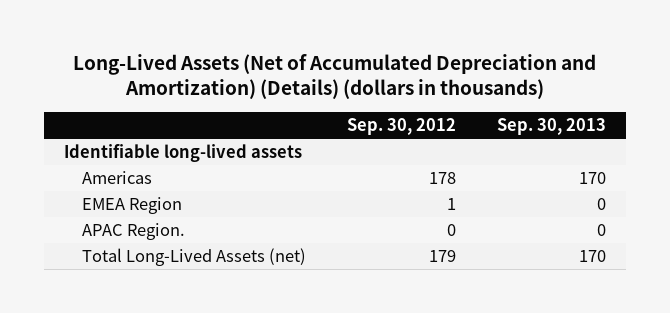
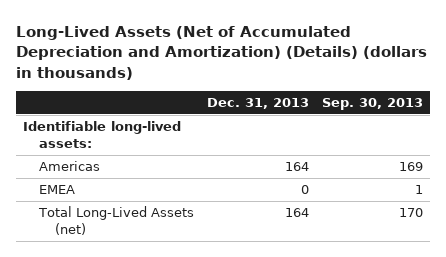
- | Sep. 30, 2012 | Sep. 30, 2013
+ | Dec. 31, 2013 | Sep. 30, 2013
- Identifiable long-lived assets
- Americas | 178 | 170
- EMEA Region | 1 | 0
- APAC Region. | 0 | 0
+ Identifiable long-lived assets:
+ Americas | 164 | 169
+ EMEA | 0 | 1

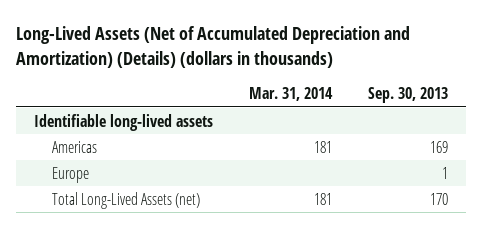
- | Dec. 31, 2013 | Sep. 30, 2013
+ | Mar. 31, 2014 | Sep. 30, 2013
- Identifiable long-lived assets:
+ Identifiable long-lived assets
- EMEA | 0 | 1
+ Europe | | 1

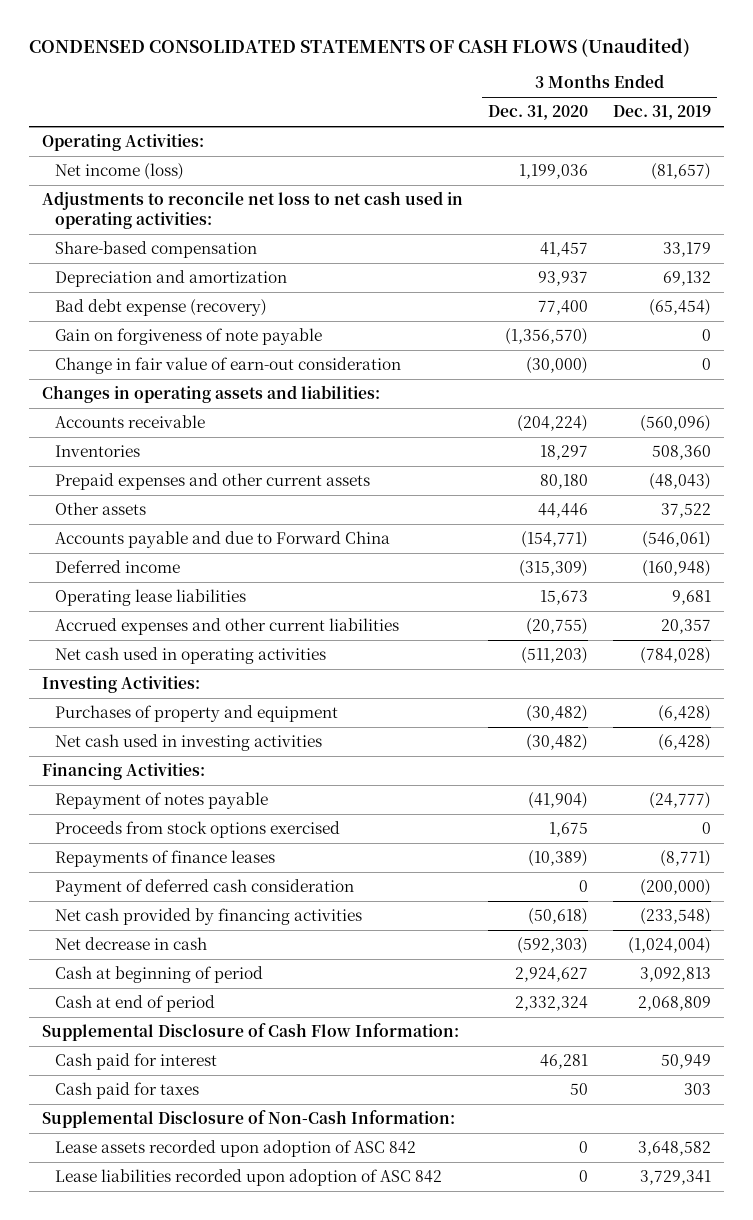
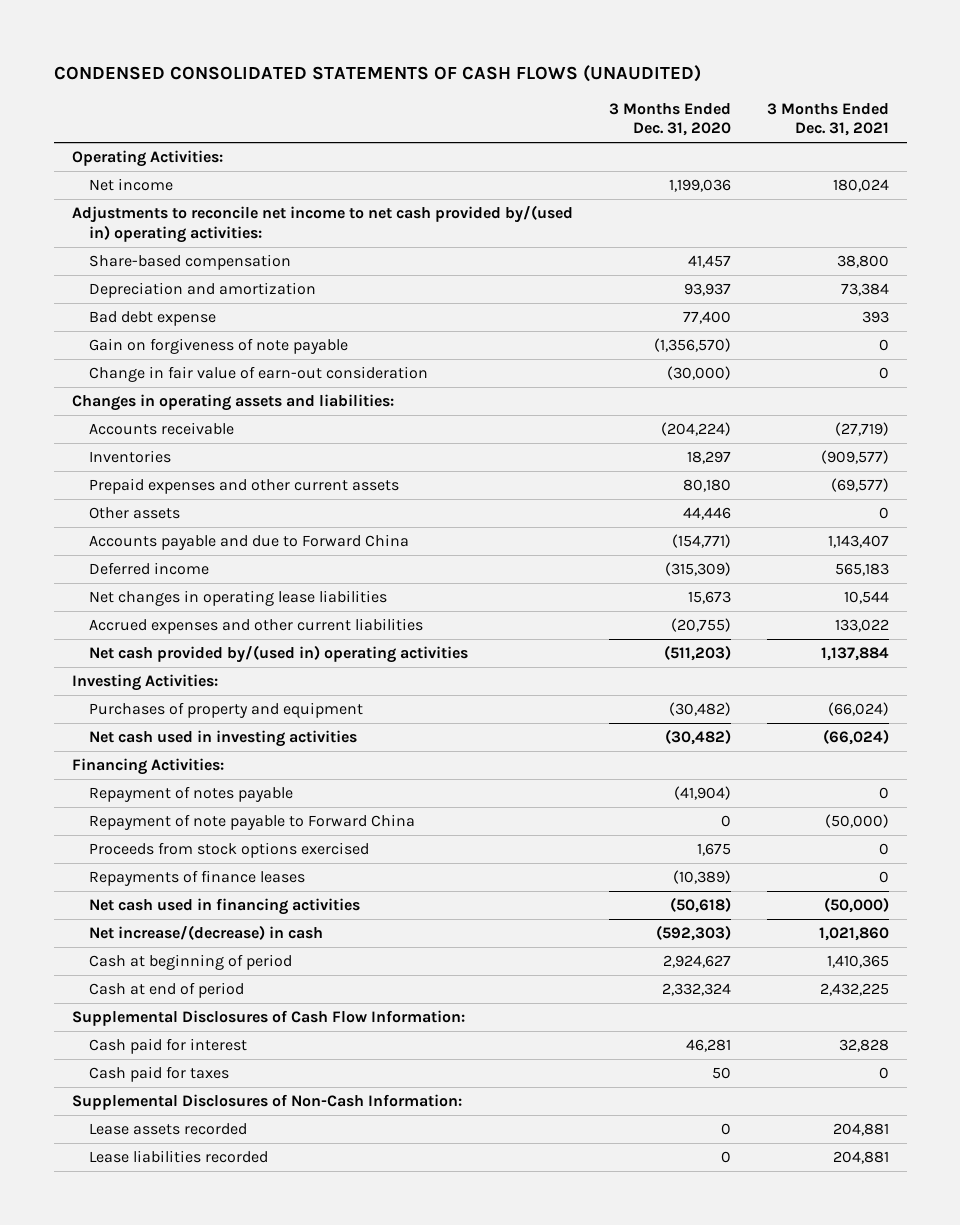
- CONDENSED CONSOLIDATED STATEMENTS OF CASH FLOWS (Unaudited)
+ CONDENSED CONSOLIDATED STATEMENTS OF CASH FLOWS (UNAUDITED)
- | 3 Months Ended Dec. 31, 2020 | 3 Months Ended Dec. 31, 2019
+ | 3 Months Ended Dec. 31, 2020 | 3 Months Ended Dec. 31, 2021
- Net income (loss) | 1,199,036 | (81,657)
- Adjustments to reconcile net loss to net cash used in operating activities:
+ Net income | 1,199,036 | 180,024
+ Adjustments to reconcile net income to net cash provided by/(used in) operating activities:
- Bad debt expense (recovery) | 77,400 | (65,454)
+ Bad debt expense | 77,400 | 393
- Operating lease liabilities | 15,673 | 9,681
+ Net changes in operating lease liabilities | 15,673 | 10,544
- Net cash used in operating activities | (511,203) | (784,028)
+ Net cash provided by/(used in) operating activities | (511,203) | 1,137,884
+ Repayment of note payable to Forward China | 0 | (50,000)
- Payment of deferred cash consideration | 0 | (200,000)
- Net cash provided by financing activities | (50,618) | (233,548)
- Net decrease in cash | (592,303) | (1,024,004)
+ Net cash used in financing activities | (50,618) | (50,000)
+ Net increase/(decrease) in cash | (592,303) | 1,021,860
- Supplemental Disclosure of Cash Flow Information:
+ Supplemental Disclosures of Cash Flow Information:
- Supplemental Disclosure of Non-Cash Information:
- Lease assets recorded upon adoption of ASC 842 | 0 | 3,648,582
- Lease liabilities recorded upon adoption of ASC 842 | 0 | 3,729,341
+ Supplemental Disclosures of Non-Cash Information:
+ Lease assets recorded | 0 | 204,881
+ Lease liabilities recorded | 0 | 204,881

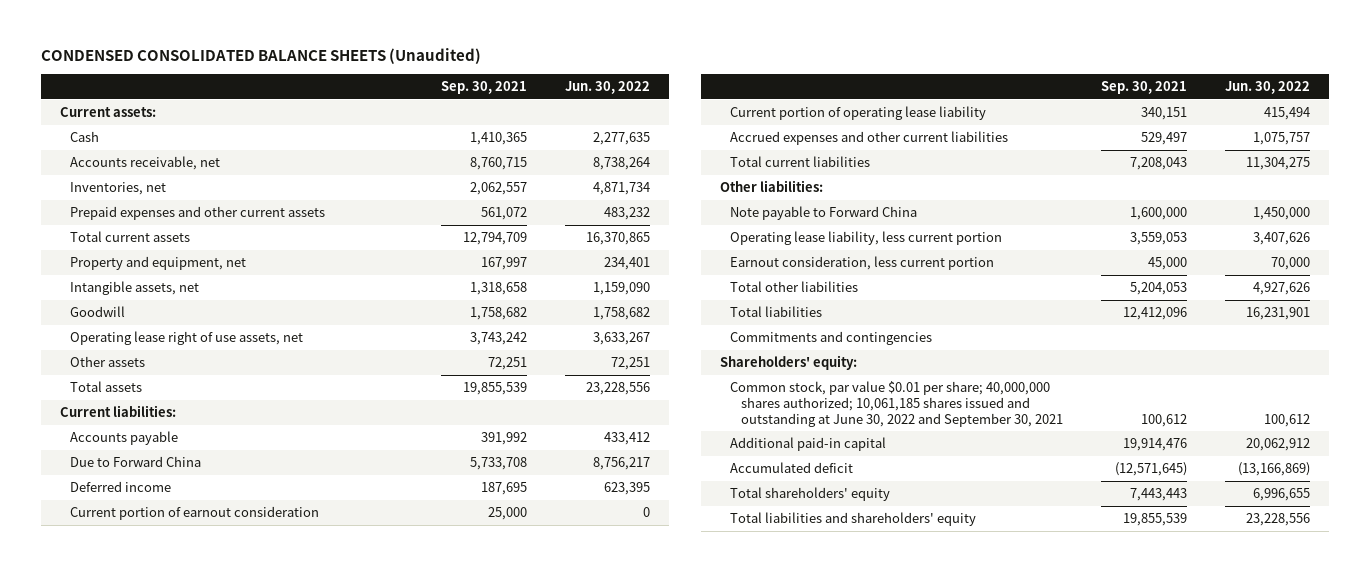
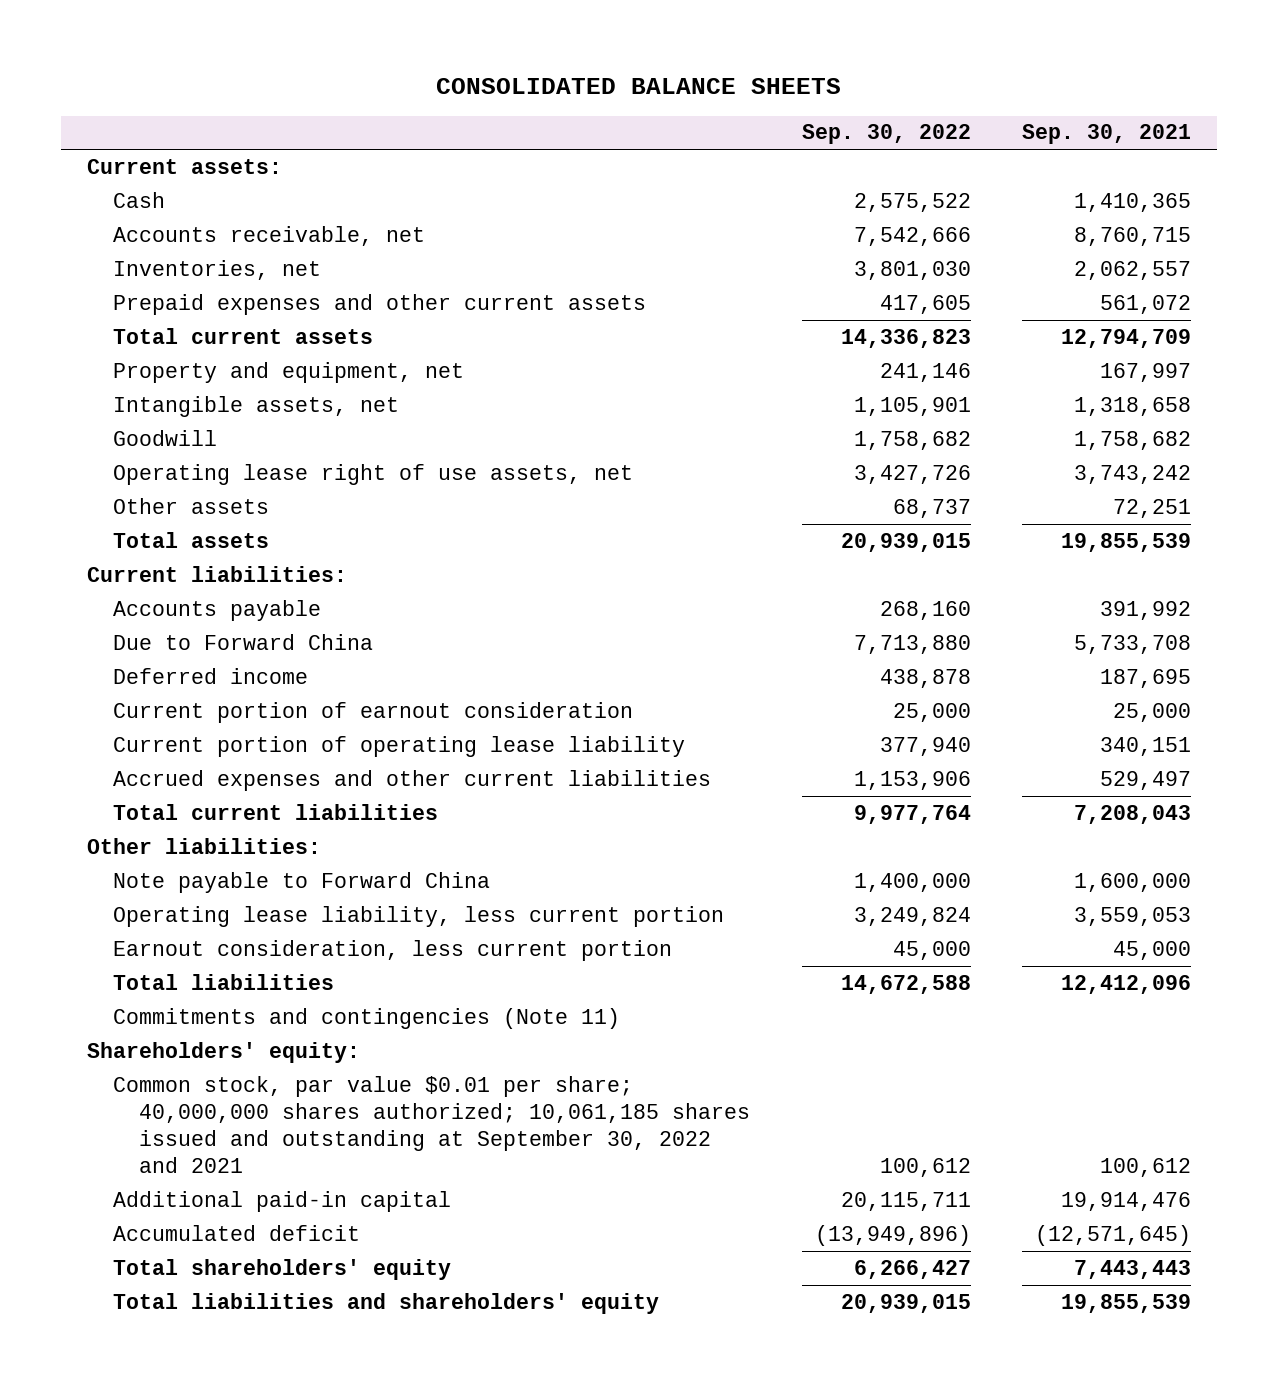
- CONDENSED CONSOLIDATED BALANCE SHEETS (Unaudited)
+ CONSOLIDATED BALANCE SHEETS
- | Sep. 30, 2021 | Jun. 30, 2022
+ | Sep. 30, 2022 | Sep. 30, 2021
- Total other liabilities | 5,204,053 | 4,927,626
- Commitments and contingencies
+ Commitments and contingencies (Note 11)
- Common stock, par value $0.01 per share; 40,000,000 shares authorized; 10,061,185 shares issued and outstanding at June 30, 2022 and September 30, 2021 | 100,612 | 100,612
+ Common stock, par value $0.01 per share; 40,000,000 shares authorized; 10,061,185 shares issued and outstanding at September 30, 2022 and 2021 | 100,612 | 100,612

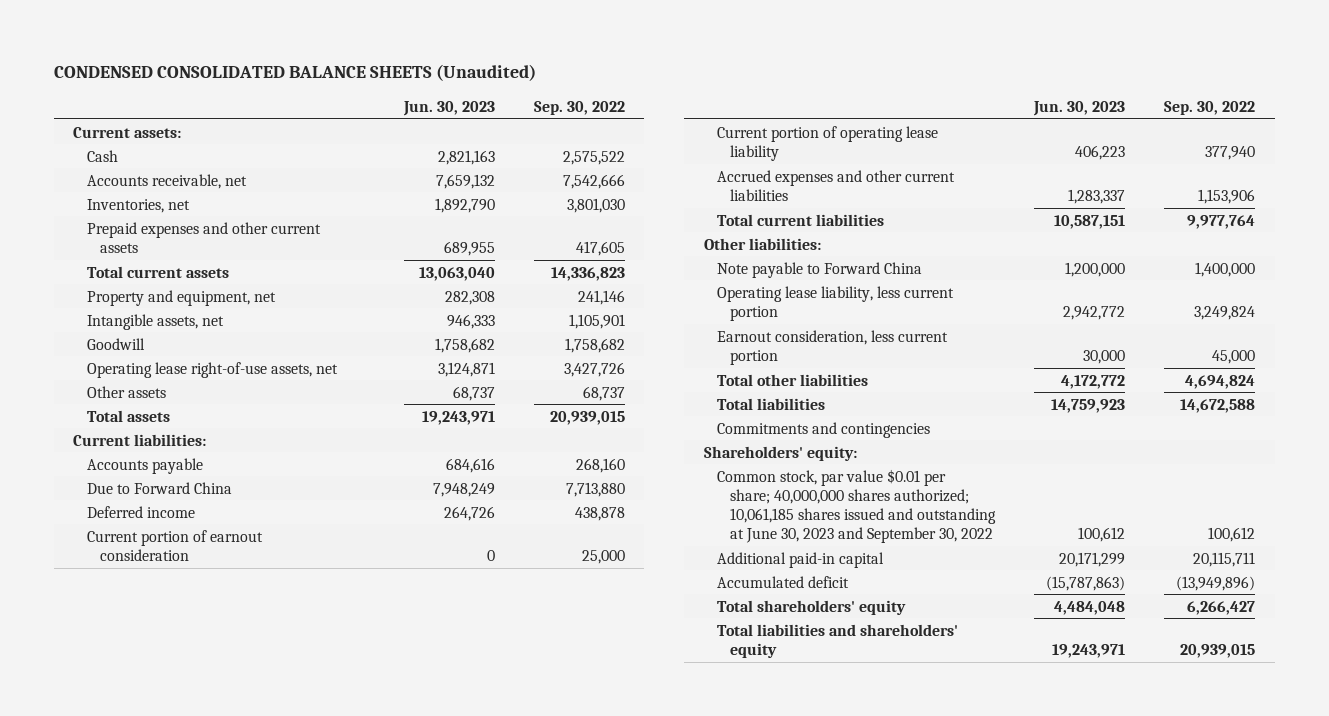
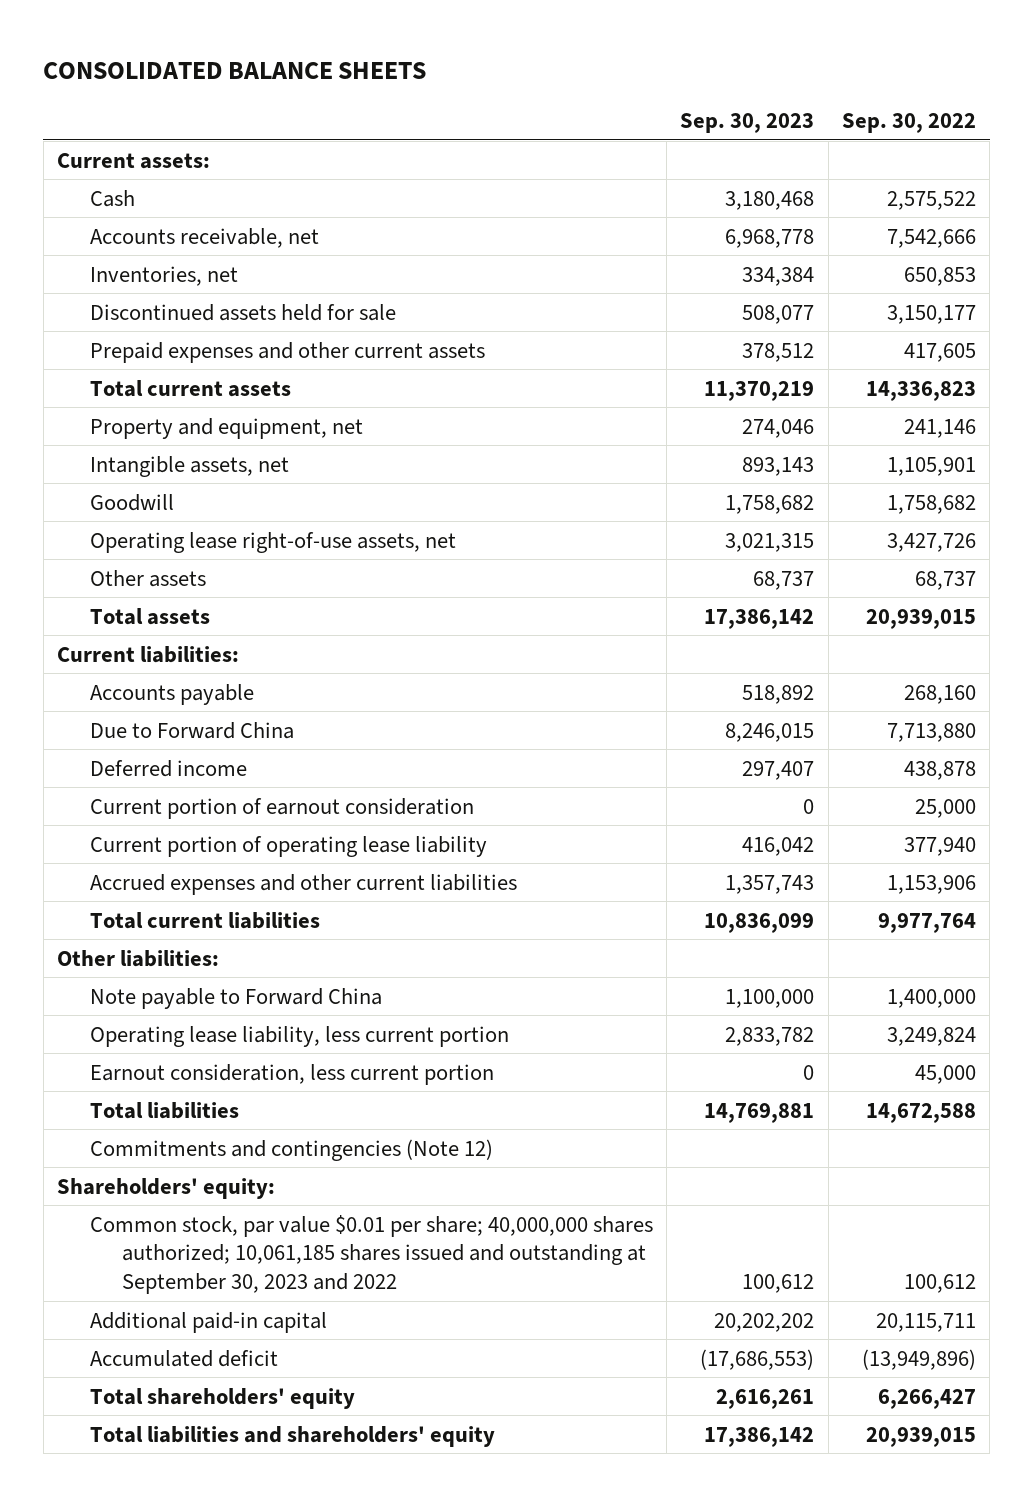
- CONDENSED CONSOLIDATED BALANCE SHEETS (Unaudited)
+ CONSOLIDATED BALANCE SHEETS
- | Jun. 30, 2023 | Sep. 30, 2022
+ | Sep. 30, 2023 | Sep. 30, 2022
- Inventories, net | 1,892,790 | 3,801,030
+ Inventories, net | 334,384 | 650,853
+ Discontinued assets held for sale | 508,077 | 3,150,177
- Total other liabilities | 4,172,772 | 4,694,824
- Commitments and contingencies
+ Commitments and contingencies (Note 12)
- Common stock, par value $0.01 per share; 40,000,000 shares authorized; 10,061,185 shares issued and outstanding at June 30, 2023 and September 30, 2022 | 100,612 | 100,612
+ Common stock, par value $0.01 per share; 40,000,000 shares authorized; 10,061,185 shares issued and outstanding at September 30, 2023 and 2022 | 100,612 | 100,612

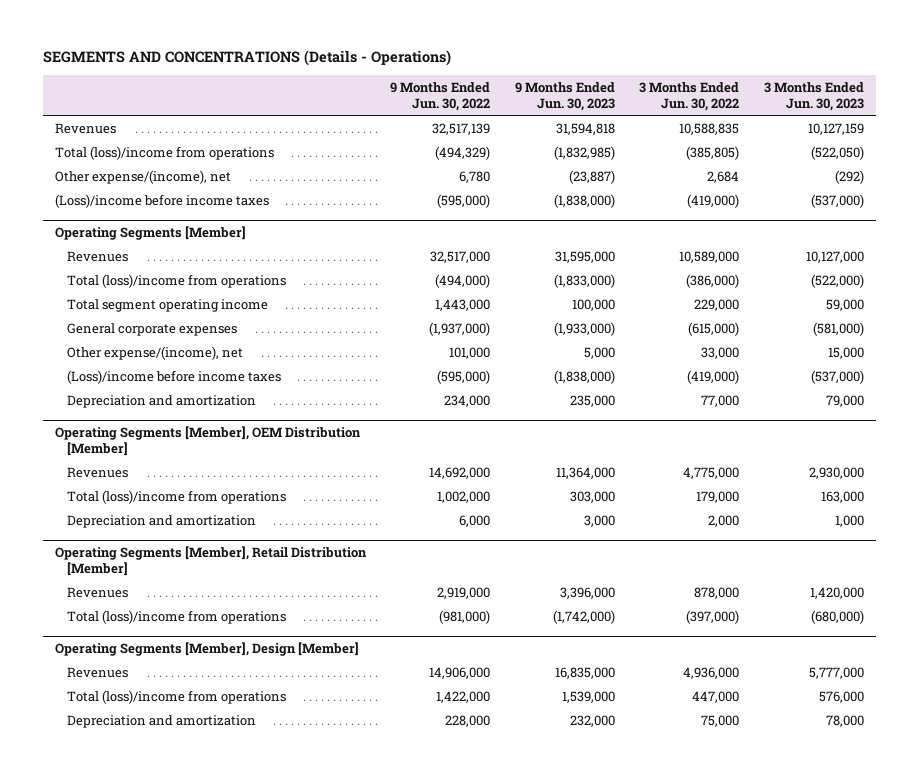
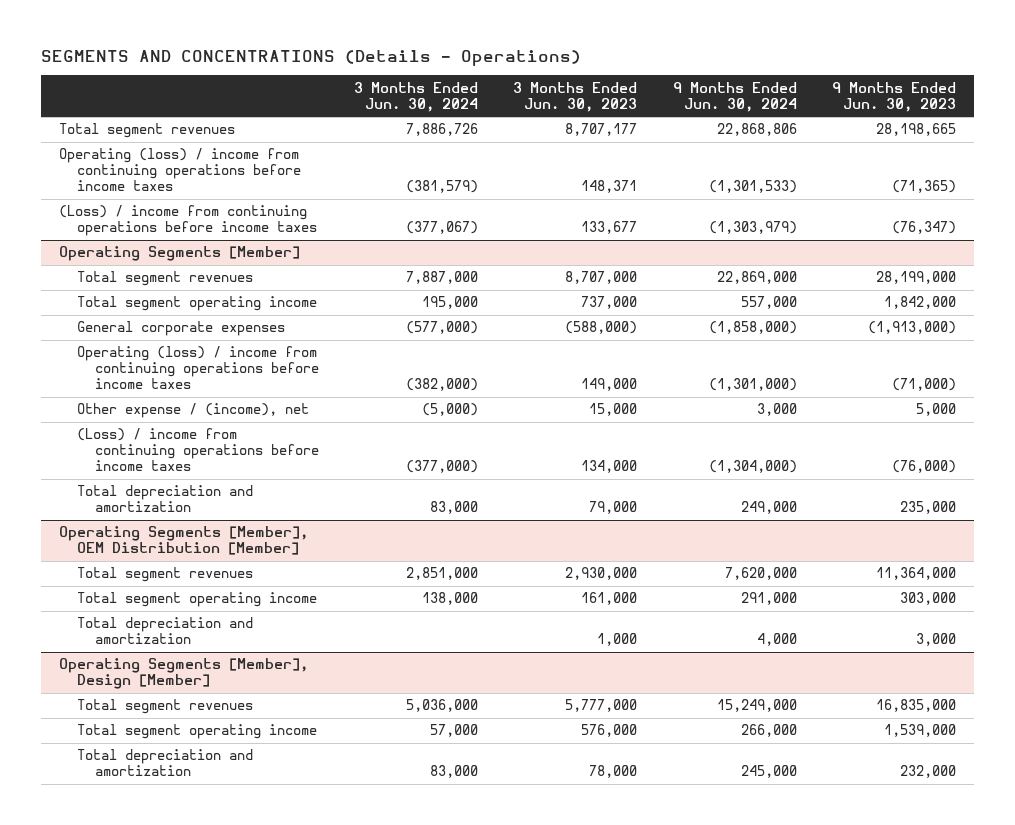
- | 9 Months Ended Jun. 30, 2022 | 9 Months Ended Jun. 30, 2023 | 3 Months Ended Jun. 30, 2022 | 3 Months Ended Jun. 30, 2023
+ | 3 Months Ended Jun. 30, 2024 | 3 Months Ended Jun. 30, 2023 | 9 Months Ended Jun. 30, 2024 | 9 Months Ended Jun. 30, 2023
- Revenues | 32,517,139 | 31,594,818 | 10,588,835 | 10,127,159
- Total (loss)/income from operations | (494,329) | (1,832,985) | (385,805) | (522,050)
- Other expense/(income), net | 6,780 | (23,887) | 2,684 | (292)
- (Loss)/income before income taxes | (595,000) | (1,838,000) | (419,000) | (537,000)
+ Total segment revenues | 7,886,726 | 8,707,177 | 22,868,806 | 28,198,665
+ Operating (loss) / income from continuing operations before income taxes | (381,579) | 148,371 | (1,301,533) | (71,365)
+ (Loss) / income from continuing operations before income taxes | (377,067) | 133,677 | (1,303,979) | (76,347)
@ Operating Segments [Member]
- Revenues | 32,517,000 | 31,595,000 | 10,589,000 | 10,127,000
- Total (loss)/income from operations | (494,000) | (1,833,000) | (386,000) | (522,000)
- Total segment operating income | 1,443,000 | 100,000 | 229,000 | 59,000
- General corporate expenses | (1,937,000) | (1,933,000) | (615,000) | (581,000)
- Other expense/(income), net | 101,000 | 5,000 | 33,000 | 15,000
- (Loss)/income before income taxes | (595,000) | (1,838,000) | (419,000) | (537,000)
- Depreciation and amortization | 234,000 | 235,000 | 77,000 | 79,000
+ Total segment revenues | 7,887,000 | 8,707,000 | 22,869,000 | 28,199,000
+ Total segment operating income | 195,000 | 737,000 | 557,000 | 1,842,000
+ General corporate expenses | (577,000) | (588,000) | (1,858,000) | (1,913,000)
+ Operating (loss) / income from continuing operations before income taxes | (382,000) | 149,000 | (1,301,000) | (71,000)
+ Other expense / (income), net | (5,000) | 15,000 | 3,000 | 5,000
+ (Loss) / income from continuing operations before income taxes | (377,000) | 134,000 | (1,304,000) | (76,000)
+ Total depreciation and amortization | 83,000 | 79,000 | 249,000 | 235,000
@ Operating Segments [Member], OEM Distribution [Member]
- Revenues | 14,692,000 | 11,364,000 | 4,775,000 | 2,930,000
- Total (loss)/income from operations | 1,002,000 | 303,000 | 179,000 | 163,000
- Depreciation and amortization | 6,000 | 3,000 | 2,000 | 1,000
- Operating Segments [Member], Retail Distribution [Member]
- Revenues | 2,919,000 | 3,396,000 | 878,000 | 1,420,000
- Total (loss)/income from operations | (981,000) | (1,742,000) | (397,000) | (680,000)
@ Operating Segments [Member], OEM Distribution [Member]
+ Total segment revenues | 2,851,000 | 2,930,000 | 7,620,000 | 11,364,000
+ Total segment operating income | 138,000 | 161,000 | 291,000 | 303,000
+ Total depreciation and amortization | | 1,000 | 4,000 | 3,000
@ Operating Segments [Member], Design [Member]
- Revenues | 14,906,000 | 16,835,000 | 4,936,000 | 5,777,000
- Total (loss)/income from operations | 1,422,000 | 1,539,000 | 447,000 | 576,000
- Depreciation and amortization | 228,000 | 232,000 | 75,000 | 78,000
+ Total segment revenues | 5,036,000 | 5,777,000 | 15,249,000 | 16,835,000
+ Total segment operating income | 57,000 | 576,000 | 266,000 | 1,539,000
+ Total depreciation and amortization | 83,000 | 78,000 | 245,000 | 232,000

